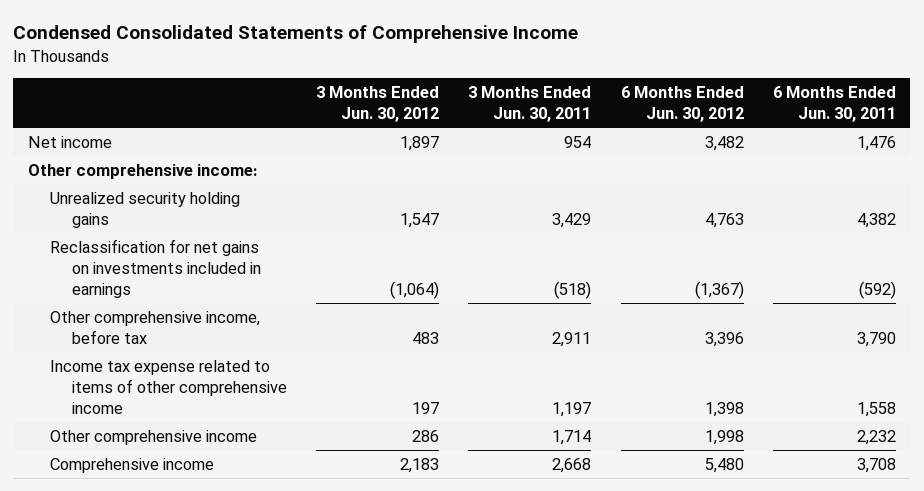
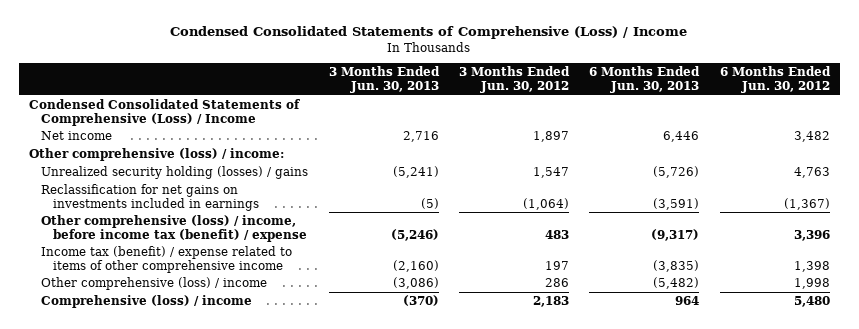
- Condensed Consolidated Statements of Comprehensive Income
+ Condensed Consolidated Statements of Comprehensive (Loss) / Income
- | 3 Months Ended Jun. 30, 2012 | 3 Months Ended Jun. 30, 2011 | 6 Months Ended Jun. 30, 2012 | 6 Months Ended Jun. 30, 2011
+ | 3 Months Ended Jun. 30, 2013 | 3 Months Ended Jun. 30, 2012 | 6 Months Ended Jun. 30, 2013 | 6 Months Ended Jun. 30, 2012
+ Condensed Consolidated Statements of Comprehensive (Loss) / Income
- Other comprehensive income:
- Unrealized security holding gains | 1,547 | 3,429 | 4,763 | 4,382
+ Other comprehensive (loss) / income:
+ Unrealized security holding (losses) / gains | (5,241) | 1,547 | (5,726) | 4,763
- Other comprehensive income, before tax | 483 | 2,911 | 3,396 | 3,790
- Income tax expense related to items of other comprehensive income | 197 | 1,197 | 1,398 | 1,558
- Other comprehensive income | 286 | 1,714 | 1,998 | 2,232
- Comprehensive income | 2,183 | 2,668 | 5,480 | 3,708
+ Other comprehensive (loss) / income, before income tax (benefit) / expense | (5,246) | 483 | (9,317) | 3,396
+ Income tax (benefit) / expense related to items of other comprehensive income | (2,160) | 197 | (3,835) | 1,398
+ Other comprehensive (loss) / income | (3,086) | 286 | (5,482) | 1,998
+ Comprehensive (loss) / income | (370) | 2,183 | 964 | 5,480

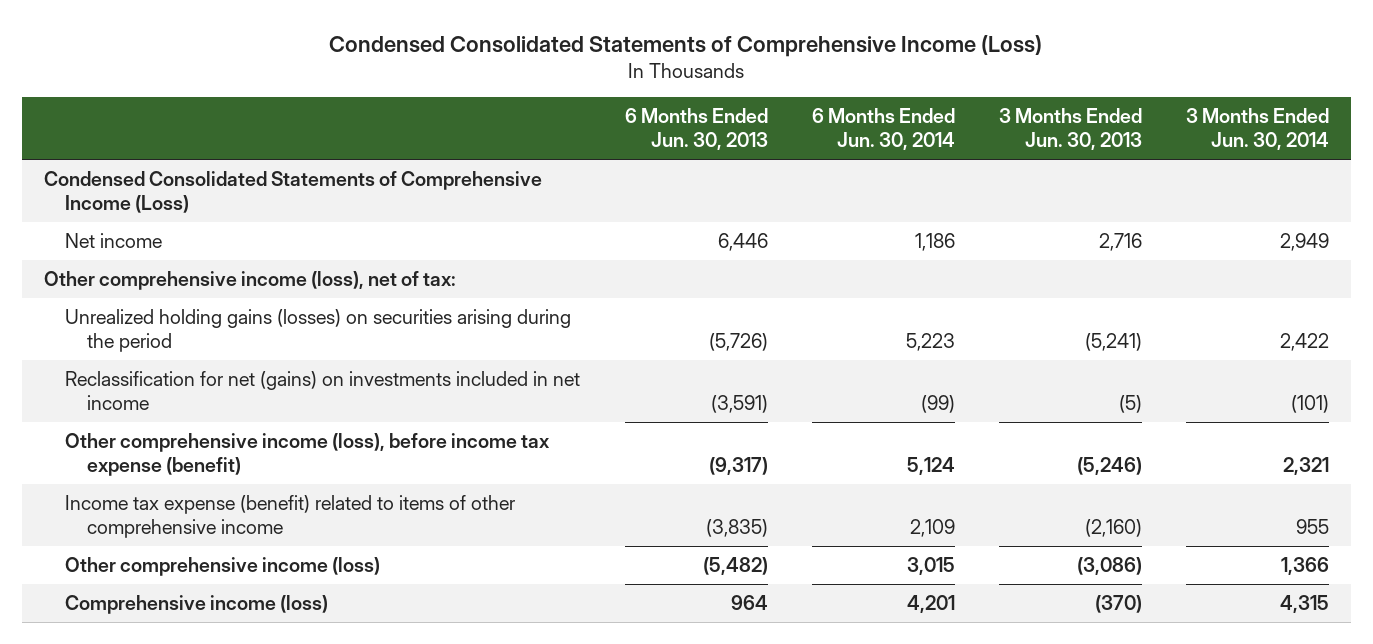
- Condensed Consolidated Statements of Comprehensive (Loss) / Income
+ Condensed Consolidated Statements of Comprehensive Income (Loss)
- | 3 Months Ended Jun. 30, 2013 | 3 Months Ended Jun. 30, 2012 | 6 Months Ended Jun. 30, 2013 | 6 Months Ended Jun. 30, 2012
+ | 6 Months Ended Jun. 30, 2013 | 6 Months Ended Jun. 30, 2014 | 3 Months Ended Jun. 30, 2013 | 3 Months Ended Jun. 30, 2014
- Condensed Consolidated Statements of Comprehensive (Loss) / Income
+ Condensed Consolidated Statements of Comprehensive Income (Loss)
- Other comprehensive (loss) / income:
- Unrealized security holding (losses) / gains | (5,241) | 1,547 | (5,726) | 4,763
- Reclassification for net gains on investments included in earnings | (5) | (1,064) | (3,591) | (1,367)
- Other comprehensive (loss) / income, before income tax (benefit) / expense | (5,246) | 483 | (9,317) | 3,396
- Income tax (benefit) / expense related to items of other comprehensive income | (2,160) | 197 | (3,835) | 1,398
- Other comprehensive (loss) / income | (3,086) | 286 | (5,482) | 1,998
- Comprehensive (loss) / income | (370) | 2,183 | 964 | 5,480
+ Other comprehensive income (loss), net of tax:
+ Unrealized holding gains (losses) on securities arising during the period | (5,726) | 5,223 | (5,241) | 2,422
+ Reclassification for net (gains) on investments included in net income | (3,591) | (99) | (5) | (101)
+ Other comprehensive income (loss), before income tax expense (benefit) | (9,317) | 5,124 | (5,246) | 2,321
+ Income tax expense (benefit) related to items of other comprehensive income | (3,835) | 2,109 | (2,160) | 955
+ Other comprehensive income (loss) | (5,482) | 3,015 | (3,086) | 1,366
+ Comprehensive income (loss) | 964 | 4,201 | (370) | 4,315

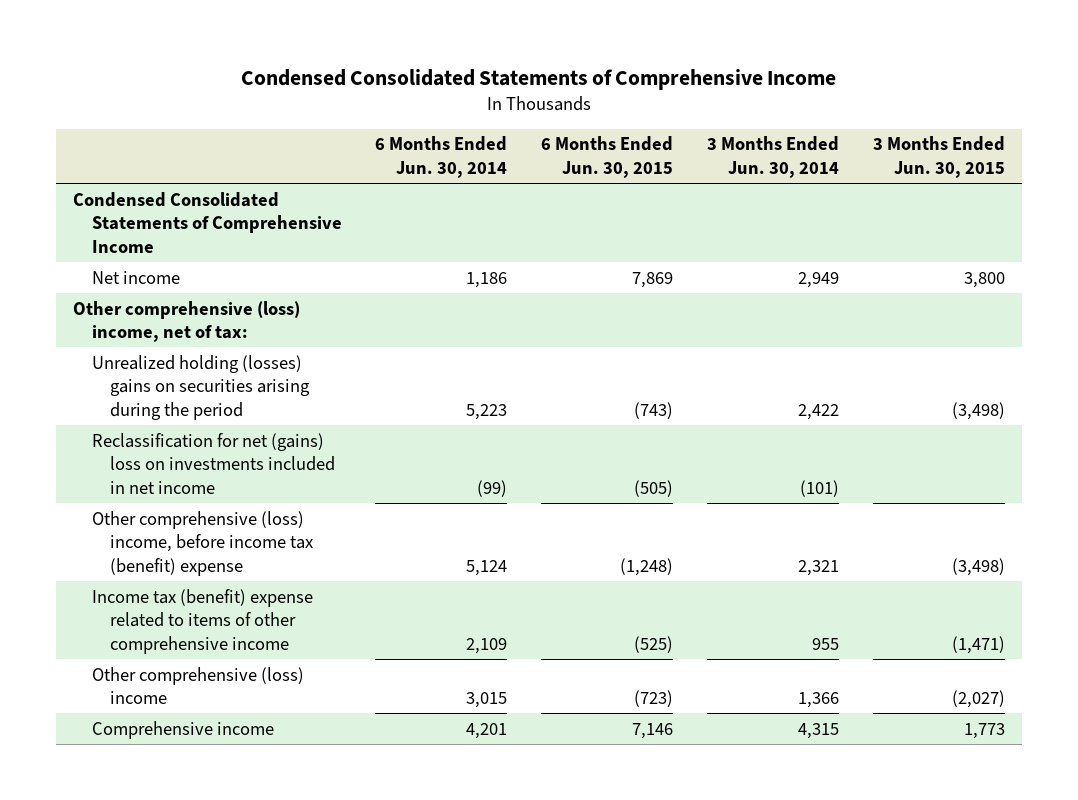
- Condensed Consolidated Statements of Comprehensive Income (Loss)
+ Condensed Consolidated Statements of Comprehensive Income
- | 6 Months Ended Jun. 30, 2013 | 6 Months Ended Jun. 30, 2014 | 3 Months Ended Jun. 30, 2013 | 3 Months Ended Jun. 30, 2014
+ | 6 Months Ended Jun. 30, 2014 | 6 Months Ended Jun. 30, 2015 | 3 Months Ended Jun. 30, 2014 | 3 Months Ended Jun. 30, 2015
- Condensed Consolidated Statements of Comprehensive Income (Loss)
+ Condensed Consolidated Statements of Comprehensive Income
- Other comprehensive income (loss), net of tax:
- Unrealized holding gains (losses) on securities arising during the period | (5,726) | 5,223 | (5,241) | 2,422
- Reclassification for net (gains) on investments included in net income | (3,591) | (99) | (5) | (101)
- Other comprehensive income (loss), before income tax expense (benefit) | (9,317) | 5,124 | (5,246) | 2,321
- Income tax expense (benefit) related to items of other comprehensive income | (3,835) | 2,109 | (2,160) | 955
- Other comprehensive income (loss) | (5,482) | 3,015 | (3,086) | 1,366
- Comprehensive income (loss) | 964 | 4,201 | (370) | 4,315
+ Other comprehensive (loss) income, net of tax:
+ Unrealized holding (losses) gains on securities arising during the period | 5,223 | (743) | 2,422 | (3,498)
+ Reclassification for net (gains) loss on investments included in net income | (99) | (505) | (101) |
+ Other comprehensive (loss) income, before income tax (benefit) expense | 5,124 | (1,248) | 2,321 | (3,498)
+ Income tax (benefit) expense related to items of other comprehensive income | 2,109 | (525) | 955 | (1,471)
+ Other comprehensive (loss) income | 3,015 | (723) | 1,366 | (2,027)
+ Comprehensive income | 4,201 | 7,146 | 4,315 | 1,773

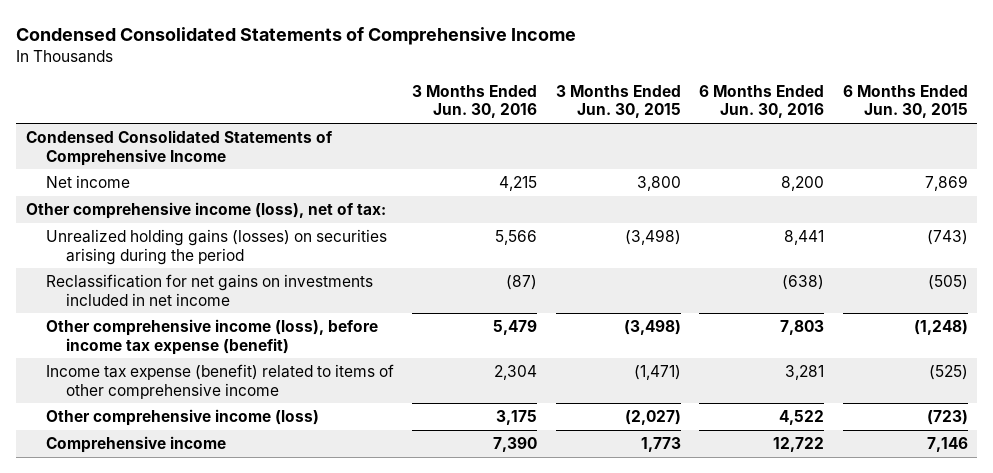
- | 6 Months Ended Jun. 30, 2014 | 6 Months Ended Jun. 30, 2015 | 3 Months Ended Jun. 30, 2014 | 3 Months Ended Jun. 30, 2015
+ | 3 Months Ended Jun. 30, 2016 | 3 Months Ended Jun. 30, 2015 | 6 Months Ended Jun. 30, 2016 | 6 Months Ended Jun. 30, 2015
- Other comprehensive (loss) income, net of tax:
- Unrealized holding (losses) gains on securities arising during the period | 5,223 | (743) | 2,422 | (3,498)
- Reclassification for net (gains) loss on investments included in net income | (99) | (505) | (101) |
- Other comprehensive (loss) income, before income tax (benefit) expense | 5,124 | (1,248) | 2,321 | (3,498)
- Income tax (benefit) expense related to items of other comprehensive income | 2,109 | (525) | 955 | (1,471)
- Other comprehensive (loss) income | 3,015 | (723) | 1,366 | (2,027)
+ Other comprehensive income (loss), net of tax:
+ Unrealized holding gains (losses) on securities arising during the period | 5,566 | (3,498) | 8,441 | (743)
+ Reclassification for net gains on investments included in net income | (87) | | (638) | (505)
+ Other comprehensive income (loss), before income tax expense (benefit) | 5,479 | (3,498) | 7,803 | (1,248)
+ Income tax expense (benefit) related to items of other comprehensive income | 2,304 | (1,471) | 3,281 | (525)
+ Other comprehensive income (loss) | 3,175 | (2,027) | 4,522 | (723)

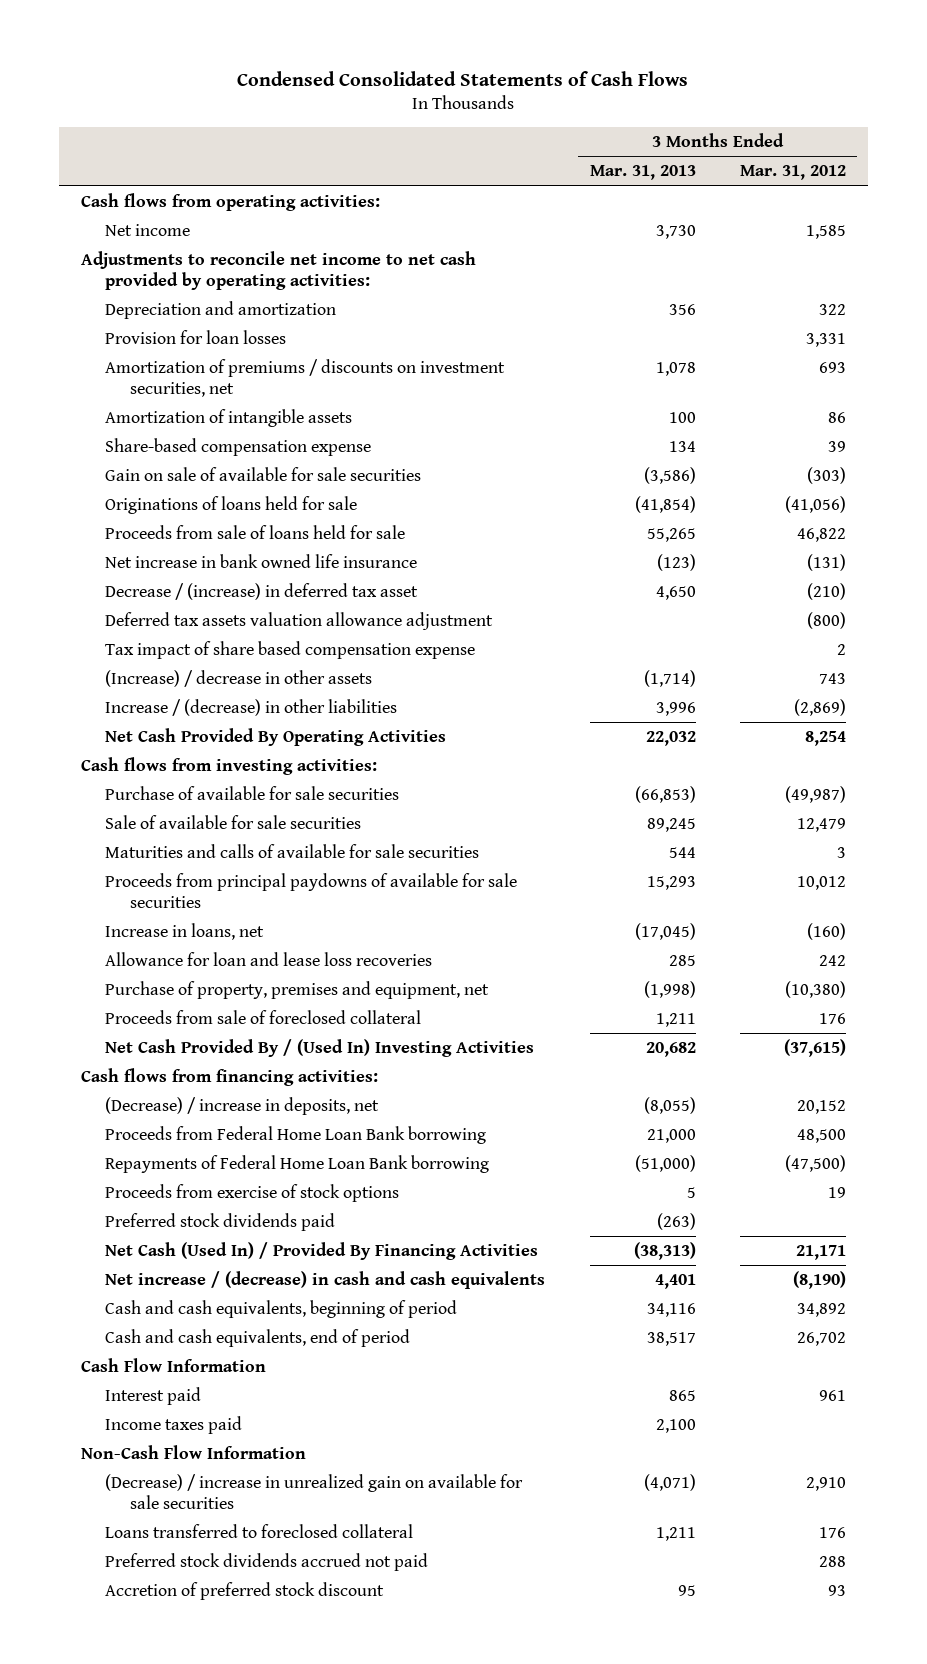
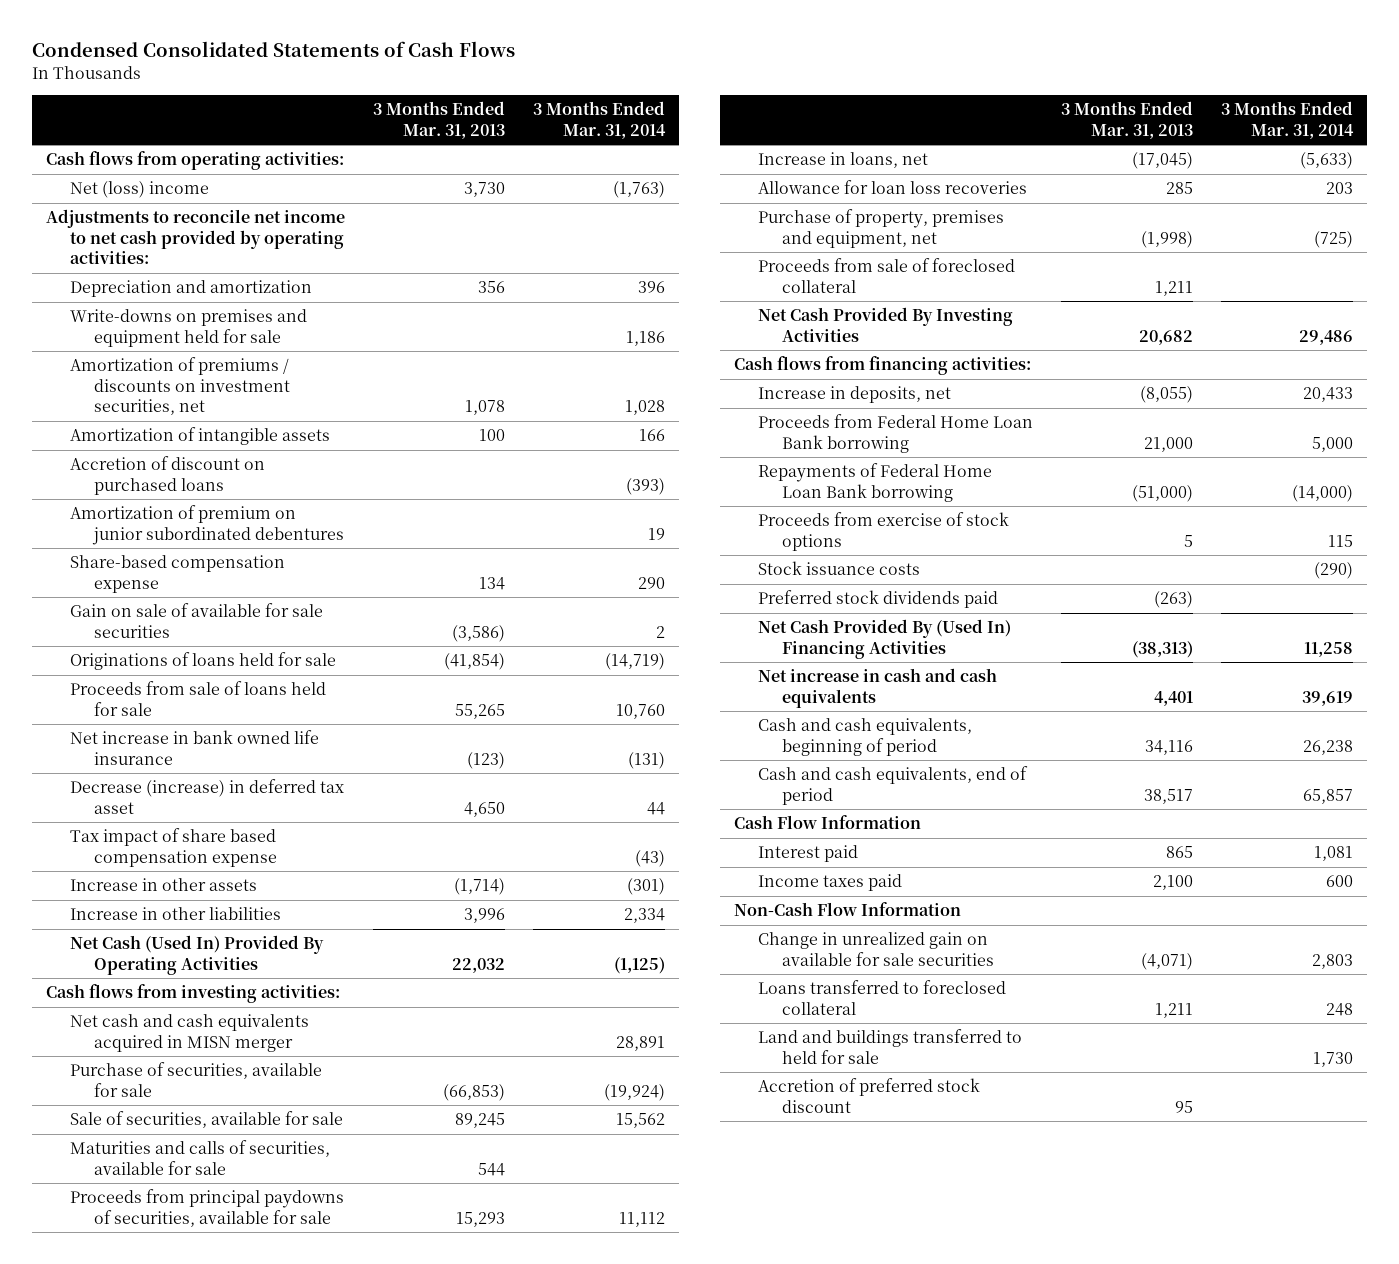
- | 3 Months Ended Mar. 31, 2013 | 3 Months Ended Mar. 31, 2012
+ | 3 Months Ended Mar. 31, 2013 | 3 Months Ended Mar. 31, 2014
- Net income | 3,730 | 1,585
+ Net (loss) income | 3,730 | (1,763)
- Provision for loan losses | | 3,331
+ Write-downs on premises and equipment held for sale | | 1,186
+ Accretion of discount on purchased loans | | (393)
+ Amortization of premium on junior subordinated debentures | | 19
- Decrease / (increase) in deferred tax asset | 4,650 | (210)
- Deferred tax assets valuation allowance adjustment | | (800)
+ Decrease (increase) in deferred tax asset | 4,650 | 44
- (Increase) / decrease in other assets | (1,714) | 743
- Increase / (decrease) in other liabilities | 3,996 | (2,869)
- Net Cash Provided By Operating Activities | 22,032 | 8,254
+ Increase in other assets | (1,714) | (301)
+ Increase in other liabilities | 3,996 | 2,334
+ Net Cash (Used In) Provided By Operating Activities | 22,032 | (1,125)
- Purchase of available for sale securities | (66,853) | (49,987)
- Sale of available for sale securities | 89,245 | 12,479
- Maturities and calls of available for sale securities | 544 | 3
- Proceeds from principal paydowns of available for sale securities | 15,293 | 10,012
+ Net cash and cash equivalents acquired in MISN merger | | 28,891
+ Purchase of securities, available for sale | (66,853) | (19,924)
+ Sale of securities, available for sale | 89,245 | 15,562
+ Maturities and calls of securities, available for sale | 544 |
+ Proceeds from principal paydowns of securities, available for sale | 15,293 | 11,112
- Allowance for loan and lease loss recoveries | 285 | 242
+ Allowance for loan loss recoveries | 285 | 203
- Net Cash Provided By / (Used In) Investing Activities | 20,682 | (37,615)
+ Net Cash Provided By Investing Activities | 20,682 | 29,486
- (Decrease) / increase in deposits, net | (8,055) | 20,152
+ Increase in deposits, net | (8,055) | 20,433
+ Stock issuance costs | | (290)
- Net Cash (Used In) / Provided By Financing Activities | (38,313) | 21,171
- Net increase / (decrease) in cash and cash equivalents | 4,401 | (8,190)
+ Net Cash Provided By (Used In) Financing Activities | (38,313) | 11,258
+ Net increase in cash and cash equivalents | 4,401 | 39,619
- (Decrease) / increase in unrealized gain on available for sale securities | (4,071) | 2,910
+ Change in unrealized gain on available for sale securities | (4,071) | 2,803
- Preferred stock dividends accrued not paid | | 288
+ Land and buildings transferred to held for sale | | 1,730

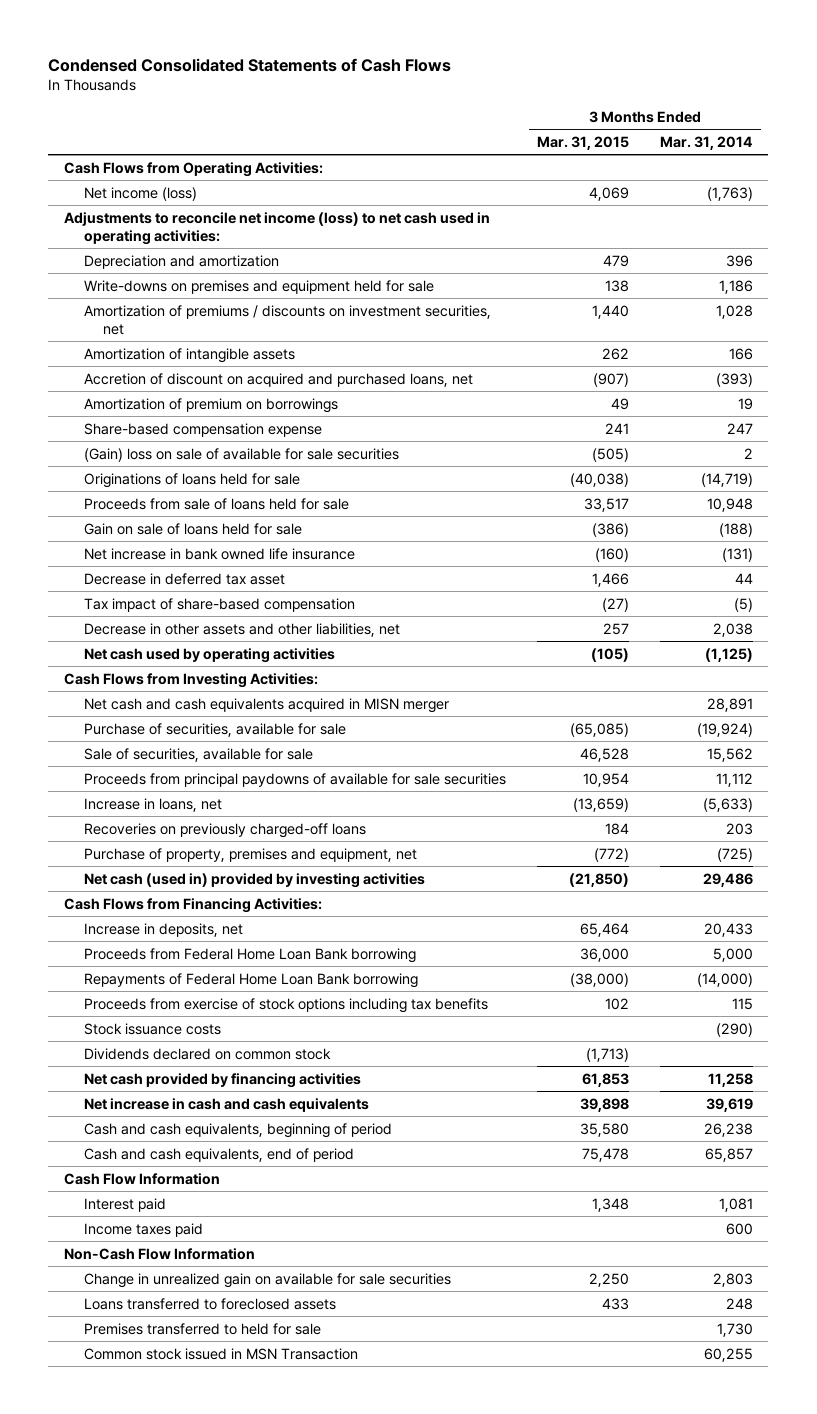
- | 3 Months Ended Mar. 31, 2013 | 3 Months Ended Mar. 31, 2014
+ | 3 Months Ended Mar. 31, 2015 | 3 Months Ended Mar. 31, 2014
- Cash flows from operating activities:
- Net (loss) income | 3,730 | (1,763)
- Adjustments to reconcile net income to net cash provided by operating activities:
+ Cash Flows from Operating Activities:
+ Net income (loss) | 4,069 | (1,763)
+ Adjustments to reconcile net income (loss) to net cash used in operating activities:
- Accretion of discount on purchased loans | | (393)
- Amortization of premium on junior subordinated debentures | | 19
- Share-based compensation expense | 134 | 290
- Gain on sale of available for sale securities | (3,586) | 2
+ Accretion of discount on acquired and purchased loans, net | (907) | (393)
+ Amortization of premium on borrowings | 49 | 19
+ Share-based compensation expense | 241 | 247
+ (Gain) loss on sale of available for sale securities | (505) | 2
- Proceeds from sale of loans held for sale | 55,265 | 10,760
+ Proceeds from sale of loans held for sale | 33,517 | 10,948
+ Gain on sale of loans held for sale | (386) | (188)
- Decrease (increase) in deferred tax asset | 4,650 | 44
- Tax impact of share based compensation expense | | (43)
- Increase in other assets | (1,714) | (301)
- Increase in other liabilities | 3,996 | 2,334
- Net Cash (Used In) Provided By Operating Activities | 22,032 | (1,125)
- Cash flows from investing activities:
+ Decrease in deferred tax asset | 1,466 | 44
+ Tax impact of share-based compensation | (27) | (5)
+ Decrease in other assets and other liabilities, net | 257 | 2,038
+ Net cash used by operating activities | (105) | (1,125)
+ Cash Flows from Investing Activities:
- Maturities and calls of securities, available for sale | 544 |
- Proceeds from principal paydowns of securities, available for sale | 15,293 | 11,112
+ Proceeds from principal paydowns of available for sale securities | 10,954 | 11,112
- Allowance for loan loss recoveries | 285 | 203
+ Recoveries on previously charged-off loans | 184 | 203
- Proceeds from sale of foreclosed collateral | 1,211 |
- Net Cash Provided By Investing Activities | 20,682 | 29,486
- Cash flows from financing activities:
+ Net cash (used in) provided by investing activities | (21,850) | 29,486
+ Cash Flows from Financing Activities:
- Proceeds from exercise of stock options | 5 | 115
+ Proceeds from exercise of stock options including tax benefits | 102 | 115
- Preferred stock dividends paid | (263) |
- Net Cash Provided By (Used In) Financing Activities | (38,313) | 11,258
+ Dividends declared on common stock | (1,713) |
+ Net cash provided by financing activities | 61,853 | 11,258
- Loans transferred to foreclosed collateral | 1,211 | 248
- Land and buildings transferred to held for sale | | 1,730
- Accretion of preferred stock discount | 95 |
+ Loans transferred to foreclosed assets | 433 | 248
+ Premises transferred to held for sale | | 1,730
+ Common stock issued in MSN Transaction | | 60,255

